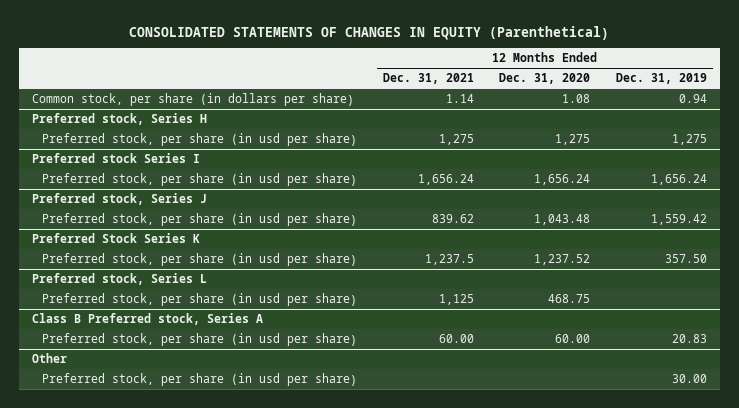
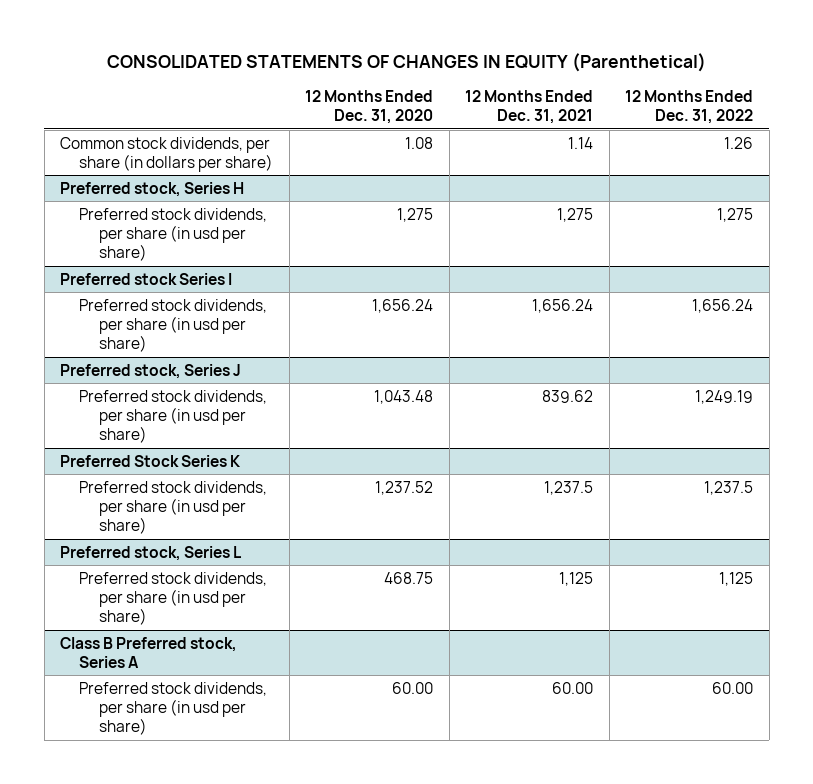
- | 12 Months Ended Dec. 31, 2021 | 12 Months Ended Dec. 31, 2020 | 12 Months Ended Dec. 31, 2019
+ | 12 Months Ended Dec. 31, 2020 | 12 Months Ended Dec. 31, 2021 | 12 Months Ended Dec. 31, 2022
- Common stock, per share (in dollars per share) | 1.14 | 1.08 | 0.94
+ Common stock dividends, per share (in dollars per share) | 1.08 | 1.14 | 1.26
@ Preferred stock, Series H
- Preferred stock, per share (in usd per share) | 1,275 | 1,275 | 1,275
+ Preferred stock dividends, per share (in usd per share) | 1,275 | 1,275 | 1,275
@ Preferred stock Series I
- Preferred stock, per share (in usd per share) | 1,656.24 | 1,656.24 | 1,656.24
+ Preferred stock dividends, per share (in usd per share) | 1,656.24 | 1,656.24 | 1,656.24
@ Preferred stock, Series J
- Preferred stock, per share (in usd per share) | 839.62 | 1,043.48 | 1,559.42
+ Preferred stock dividends, per share (in usd per share) | 1,043.48 | 839.62 | 1,249.19
@ Preferred Stock Series K
- Preferred stock, per share (in usd per share) | 1,237.5 | 1,237.52 | 357.50
+ Preferred stock dividends, per share (in usd per share) | 1,237.52 | 1,237.5 | 1,237.5
@ Preferred stock, Series L
- Preferred stock, per share (in usd per share) | 1,125 | 468.75 |
+ Preferred stock dividends, per share (in usd per share) | 468.75 | 1,125 | 1,125
@ Class B Preferred stock, Series A
- Preferred stock, per share (in usd per share) | 60.00 | 60.00 | 20.83
- Other
- Preferred stock, per share (in usd per share) | | | 30.00
@ Class B Preferred stock, Series A
+ Preferred stock dividends, per share (in usd per share) | 60.00 | 60.00 | 60.00

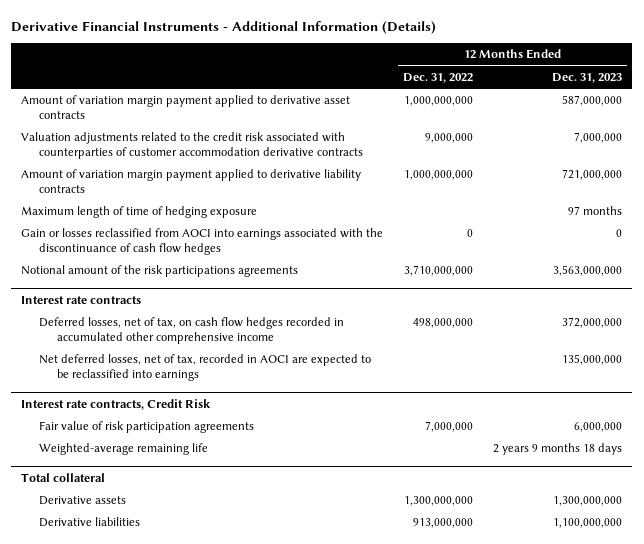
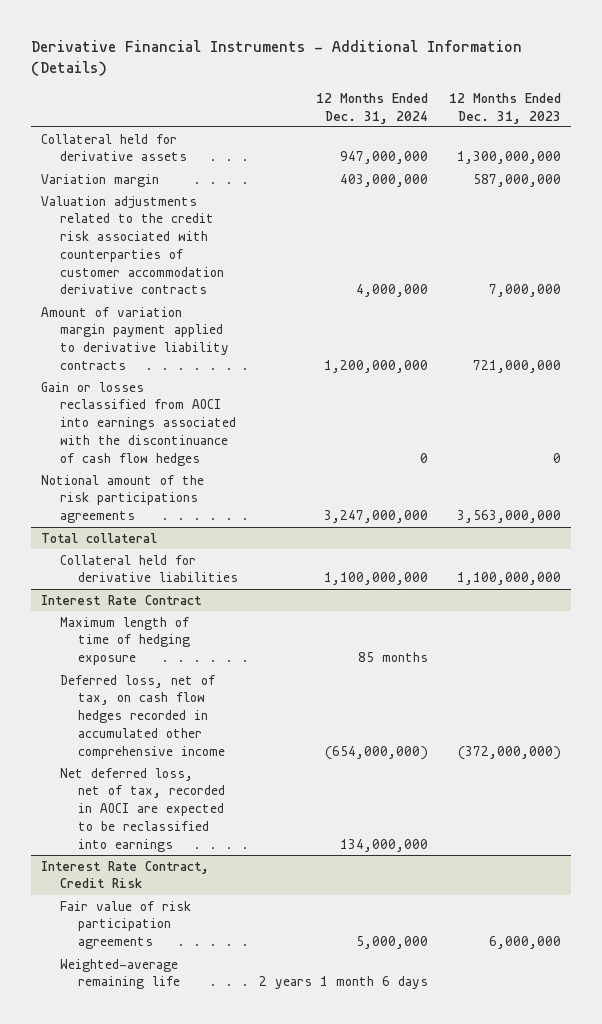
- | 12 Months Ended Dec. 31, 2022 | 12 Months Ended Dec. 31, 2023
+ | 12 Months Ended Dec. 31, 2024 | 12 Months Ended Dec. 31, 2023
- Amount of variation margin payment applied to derivative asset contracts | 1,000,000,000 | 587,000,000
+ Collateral held for derivative assets | 947,000,000 | 1,300,000,000
+ Variation margin | 403,000,000 | 587,000,000
- Maximum length of time of hedging exposure | | 97 months
- Interest rate contracts
- Deferred losses, net of tax, on cash flow hedges recorded in accumulated other comprehensive income | 498,000,000 | 372,000,000
- Net deferred losses, net of tax, recorded in AOCI are expected to be reclassified into earnings | | 135,000,000
- Interest rate contracts, Credit Risk
- Fair value of risk participation agreements | 7,000,000 | 6,000,000
- Weighted-average remaining life | | 2 years 9 months 18 days
@ Total collateral
- Derivative assets | 1,300,000,000 | 1,300,000,000
- Derivative liabilities | 913,000,000 | 1,100,000,000
+ Collateral held for derivative liabilities | 1,100,000,000 | 1,100,000,000
+ Interest Rate Contract
+ Maximum length of time of hedging exposure | 85 months |
+ Deferred loss, net of tax, on cash flow hedges recorded in accumulated other comprehensive income | (654,000,000) | (372,000,000)
+ Net deferred loss, net of tax, recorded in AOCI are expected to be reclassified into earnings | 134,000,000 |
+ Interest Rate Contract, Credit Risk
+ Fair value of risk participation agreements | 5,000,000 | 6,000,000
+ Weighted-average remaining life | 2 years 1 month 6 days |

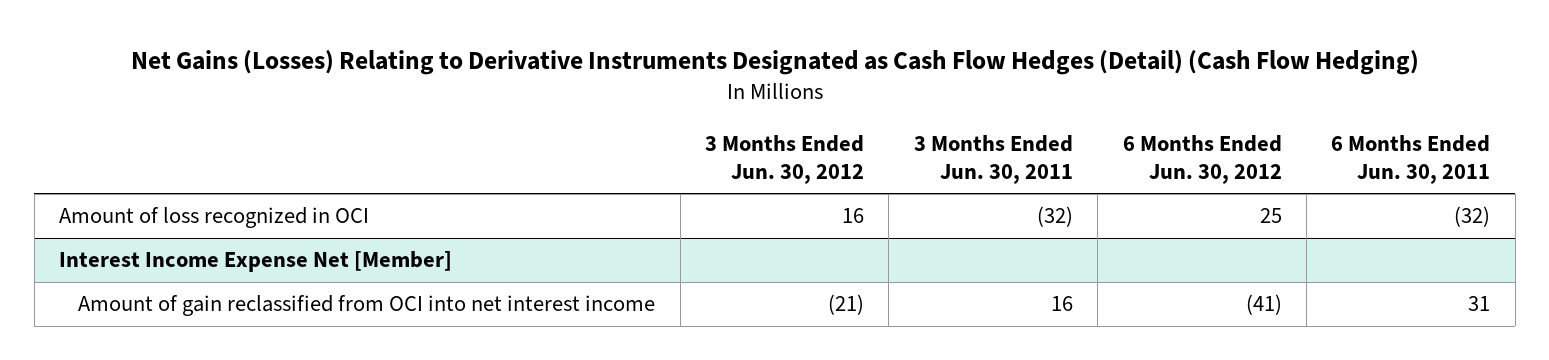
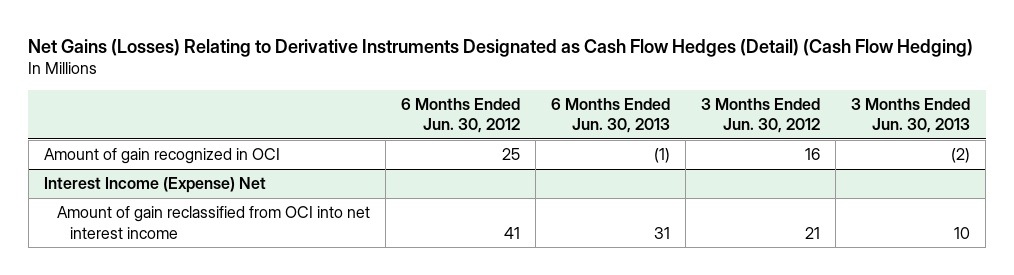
- | 3 Months Ended Jun. 30, 2012 | 3 Months Ended Jun. 30, 2011 | 6 Months Ended Jun. 30, 2012 | 6 Months Ended Jun. 30, 2011
+ | 6 Months Ended Jun. 30, 2012 | 6 Months Ended Jun. 30, 2013 | 3 Months Ended Jun. 30, 2012 | 3 Months Ended Jun. 30, 2013
- Amount of loss recognized in OCI | 16 | (32) | 25 | (32)
- Interest Income Expense Net [Member]
- Amount of gain reclassified from OCI into net interest income | (21) | 16 | (41) | 31
+ Amount of gain recognized in OCI | 25 | (1) | 16 | (2)
+ Interest Income (Expense) Net
+ Amount of gain reclassified from OCI into net interest income | 41 | 31 | 21 | 10

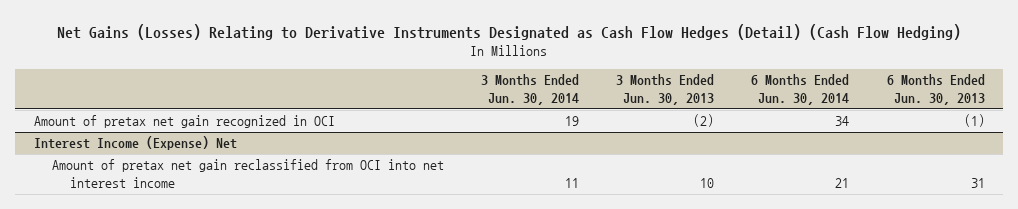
- | 6 Months Ended Jun. 30, 2012 | 6 Months Ended Jun. 30, 2013 | 3 Months Ended Jun. 30, 2012 | 3 Months Ended Jun. 30, 2013
+ | 3 Months Ended Jun. 30, 2014 | 3 Months Ended Jun. 30, 2013 | 6 Months Ended Jun. 30, 2014 | 6 Months Ended Jun. 30, 2013
- Amount of gain recognized in OCI | 25 | (1) | 16 | (2)
+ Amount of pretax net gain recognized in OCI | 19 | (2) | 34 | (1)
@ Interest Income (Expense) Net
- Amount of gain reclassified from OCI into net interest income | 41 | 31 | 21 | 10
+ Amount of pretax net gain reclassified from OCI into net interest income | 11 | 10 | 21 | 31

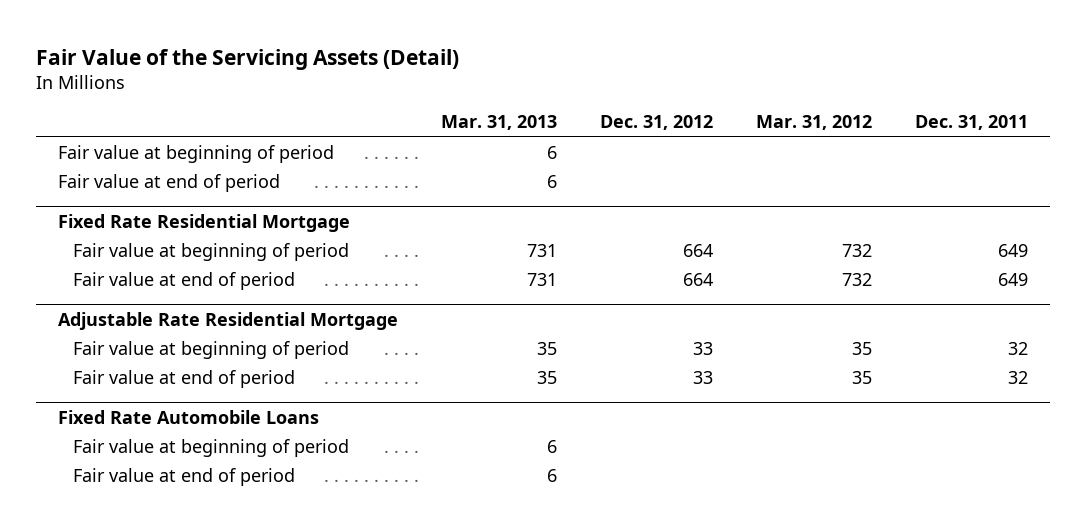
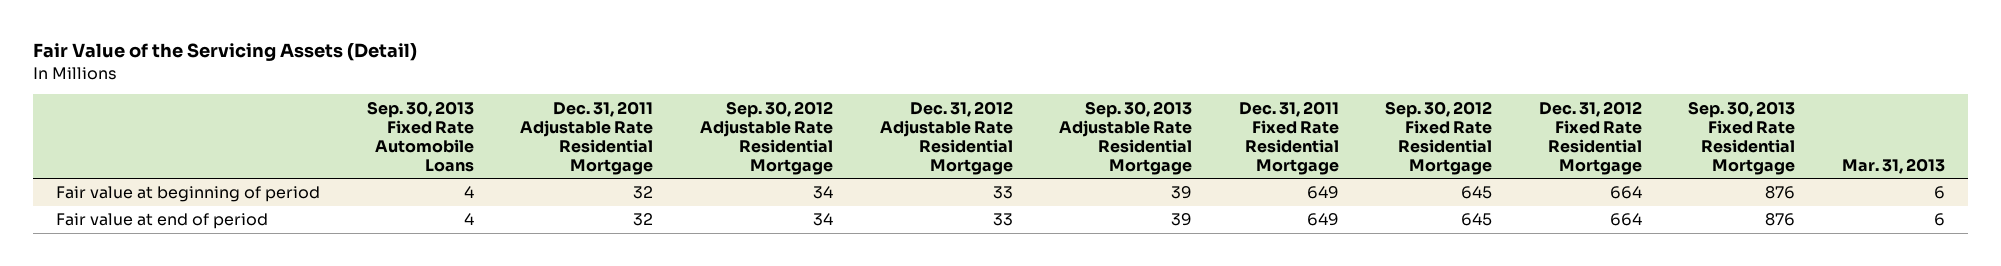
- | Mar. 31, 2013 | Dec. 31, 2012 | Mar. 31, 2012 | Dec. 31, 2011
+ | Sep. 30, 2013 Fixed Rate Automobile Loans | Dec. 31, 2011 Adjustable Rate Residential Mortgage | Sep. 30, 2012 Adjustable Rate Residential Mortgage | Dec. 31, 2012 Adjustable Rate Residential Mortgage | Sep. 30, 2013 Adjustable Rate Residential Mortgage | Dec. 31, 2011 Fixed Rate Residential Mortgage | Sep. 30, 2012 Fixed Rate Residential Mortgage | Dec. 31, 2012 Fixed Rate Residential Mortgage | Sep. 30, 2013 Fixed Rate Residential Mortgage | Mar. 31, 2013
- Fixed Rate Residential Mortgage
- Fair value at beginning of period | 731 | 664 | 732 | 649
- Fair value at end of period | 731 | 664 | 732 | 649
- Adjustable Rate Residential Mortgage
- Fair value at beginning of period | 35 | 33 | 35 | 32
- Fair value at end of period | 35 | 33 | 35 | 32
- Fixed Rate Automobile Loans
- Fair value at beginning of period | 6 | | |
- Fair value at end of period | 6 | | |

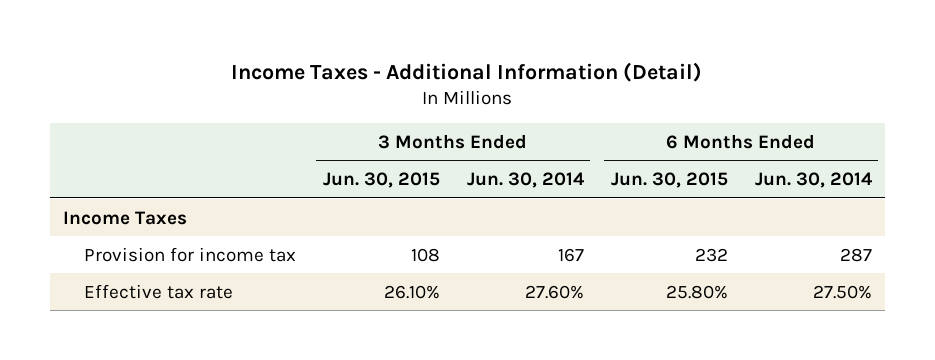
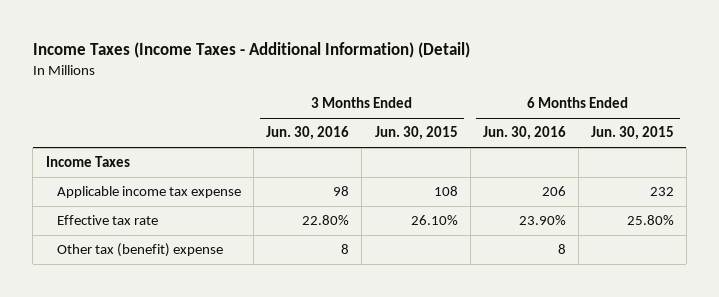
- Income Taxes - Additional Information (Detail)
+ Income Taxes (Income Taxes - Additional Information) (Detail)
- | 3 Months Ended Jun. 30, 2015 | 3 Months Ended Jun. 30, 2014 | 6 Months Ended Jun. 30, 2015 | 6 Months Ended Jun. 30, 2014
+ | 3 Months Ended Jun. 30, 2016 | 3 Months Ended Jun. 30, 2015 | 6 Months Ended Jun. 30, 2016 | 6 Months Ended Jun. 30, 2015
- Provision for income tax | 108 | 167 | 232 | 287
+ Applicable income tax expense | 98 | 108 | 206 | 232
+ Other tax (benefit) expense | 8 | | 8 |

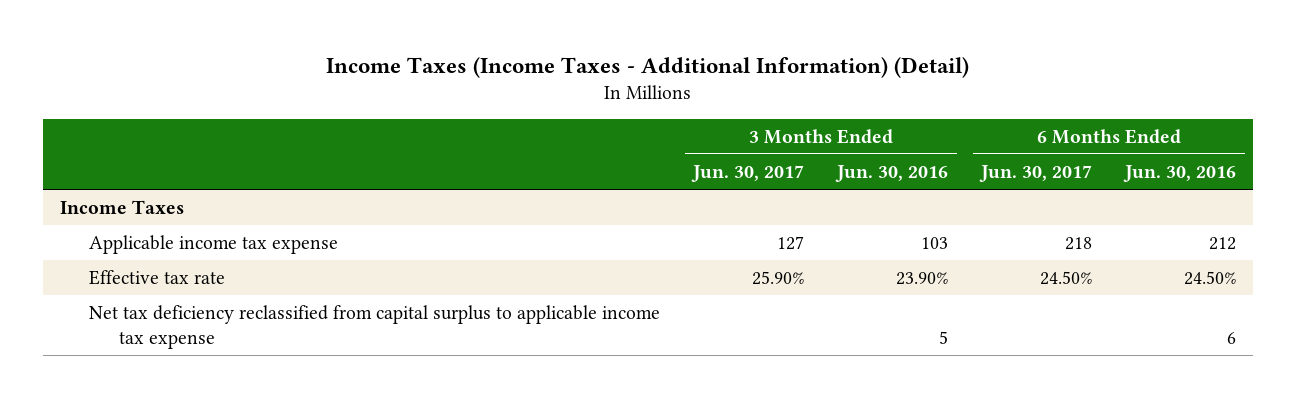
- | 3 Months Ended Jun. 30, 2016 | 3 Months Ended Jun. 30, 2015 | 6 Months Ended Jun. 30, 2016 | 6 Months Ended Jun. 30, 2015
+ | 3 Months Ended Jun. 30, 2017 | 3 Months Ended Jun. 30, 2016 | 6 Months Ended Jun. 30, 2017 | 6 Months Ended Jun. 30, 2016
- Applicable income tax expense | 98 | 108 | 206 | 232
- Effective tax rate | 22.80% | 26.10% | 23.90% | 25.80%
- Other tax (benefit) expense | 8 | | 8 |
+ Applicable income tax expense | 127 | 103 | 218 | 212
+ Effective tax rate | 25.90% | 23.90% | 24.50% | 24.50%
+ Net tax deficiency reclassified from capital surplus to applicable income tax expense | | 5 | | 6

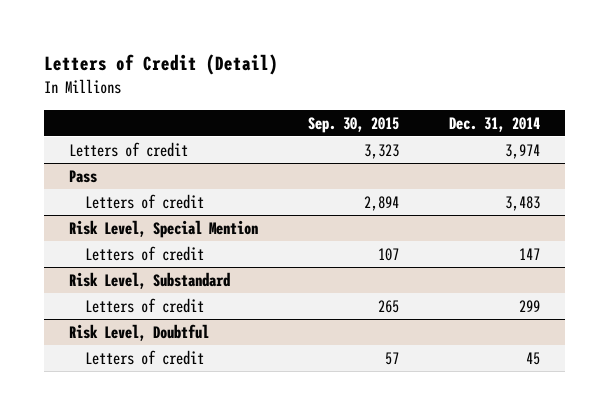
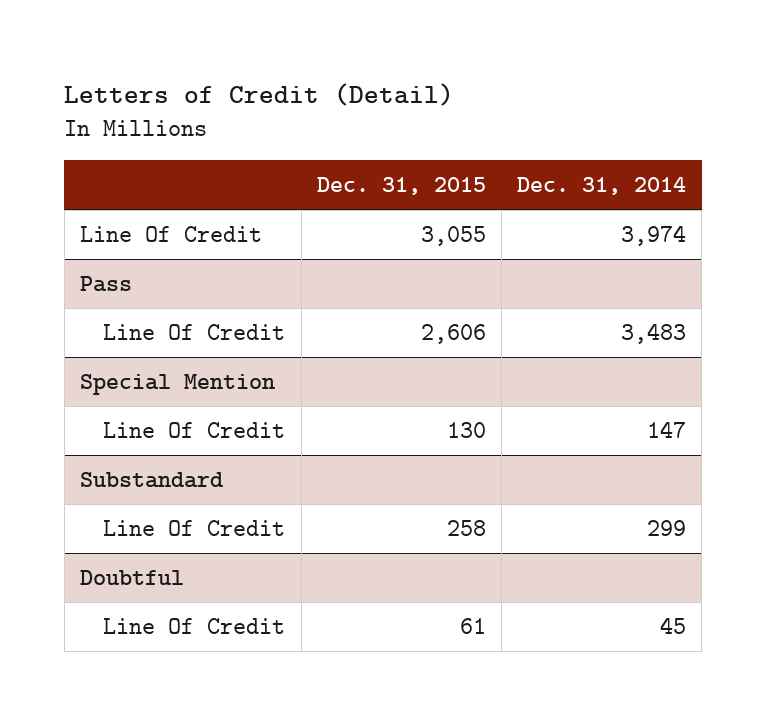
- | Sep. 30, 2015 | Dec. 31, 2014
+ | Dec. 31, 2015 | Dec. 31, 2014
- Letters of credit | 3,323 | 3,974
+ Line Of Credit | 3,055 | 3,974
@ Pass
- Letters of credit | 2,894 | 3,483
- Risk Level, Special Mention
- Letters of credit | 107 | 147
- Risk Level, Substandard
- Letters of credit | 265 | 299
- Risk Level, Doubtful
- Letters of credit | 57 | 45
@ Pass
+ Line Of Credit | 2,606 | 3,483
+ Special Mention
+ Line Of Credit | 130 | 147
+ Substandard
+ Line Of Credit | 258 | 299
+ Doubtful
+ Line Of Credit | 61 | 45

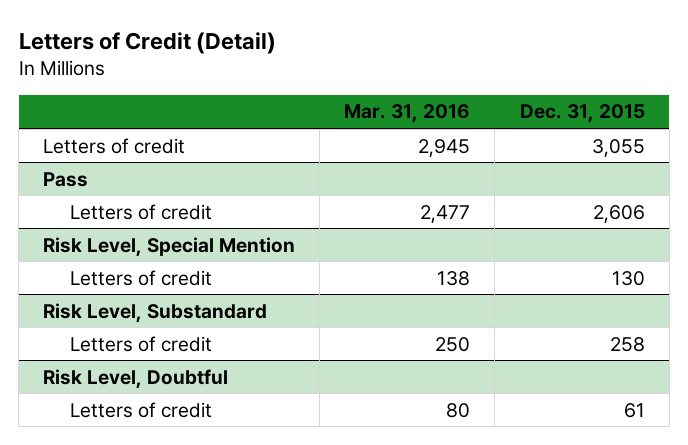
- | Dec. 31, 2015 | Dec. 31, 2014
+ | Mar. 31, 2016 | Dec. 31, 2015
- Line Of Credit | 3,055 | 3,974
+ Letters of credit | 2,945 | 3,055
@ Pass
- Line Of Credit | 2,606 | 3,483
- Special Mention
- Line Of Credit | 130 | 147
- Substandard
- Line Of Credit | 258 | 299
- Doubtful
- Line Of Credit | 61 | 45
@ Pass
+ Letters of credit | 2,477 | 2,606
+ Risk Level, Special Mention
+ Letters of credit | 138 | 130
+ Risk Level, Substandard
+ Letters of credit | 250 | 258
+ Risk Level, Doubtful
+ Letters of credit | 80 | 61

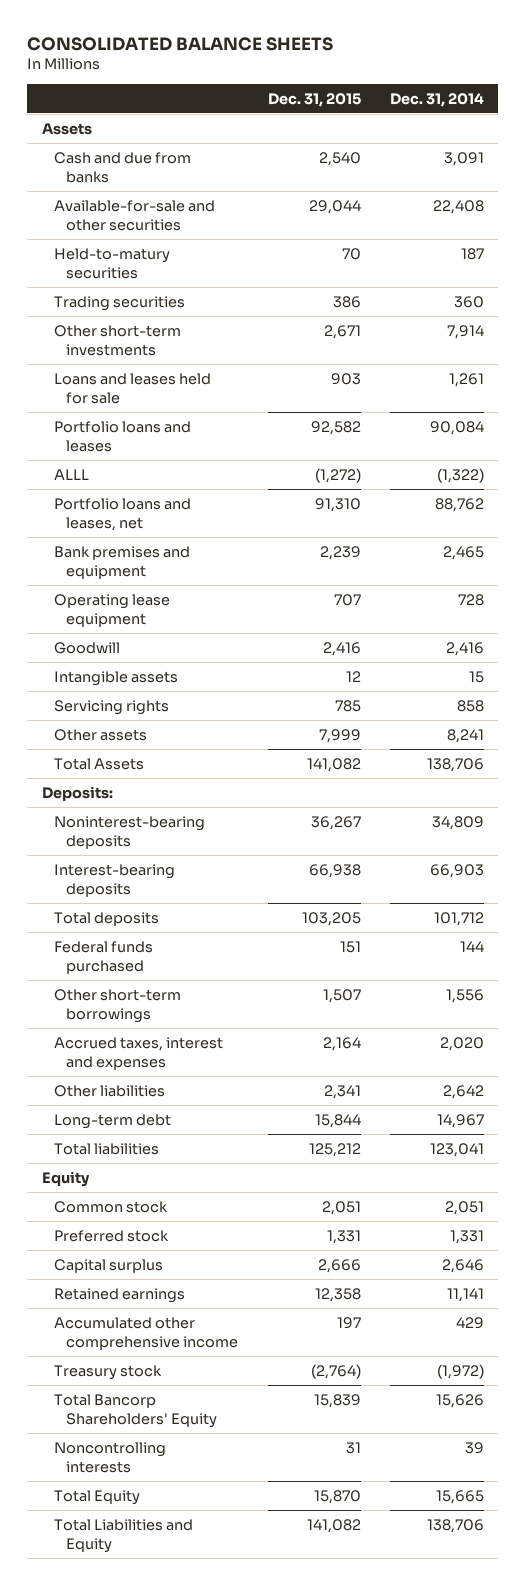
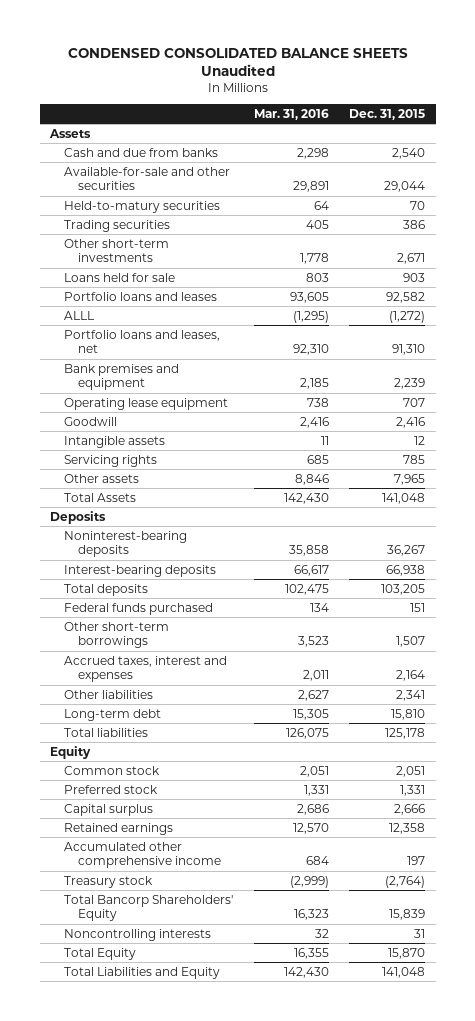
- CONSOLIDATED BALANCE SHEETS
+ CONDENSED CONSOLIDATED BALANCE SHEETS Unaudited
- | Dec. 31, 2015 | Dec. 31, 2014
+ | Mar. 31, 2016 | Dec. 31, 2015
- Loans and leases held for sale | 903 | 1,261
+ Loans held for sale | 803 | 903
- Other assets | 7,999 | 8,241
- Total Assets | 141,082 | 138,706
- Deposits:
+ Other assets | 8,846 | 7,965
+ Total Assets | 142,430 | 141,048
+ Deposits
- Long-term debt | 15,844 | 14,967
- Total liabilities | 125,212 | 123,041
+ Long-term debt | 15,305 | 15,810
+ Total liabilities | 126,075 | 125,178
- Total Liabilities and Equity | 141,082 | 138,706
+ Total Liabilities and Equity | 142,430 | 141,048

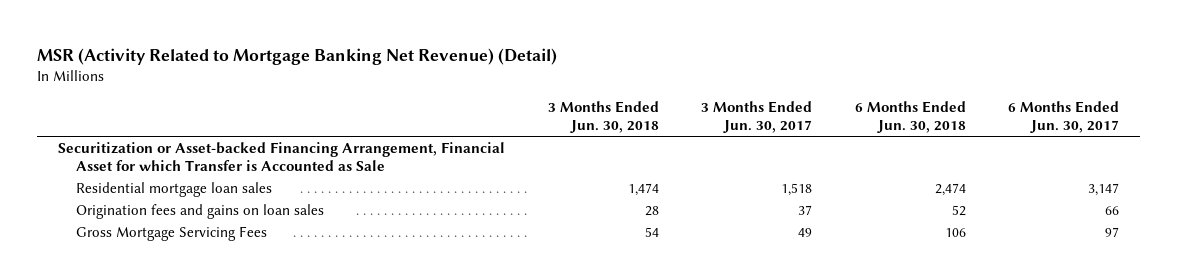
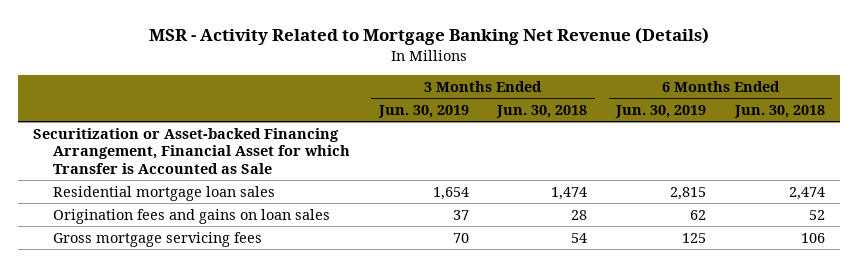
- MSR (Activity Related to Mortgage Banking Net Revenue) (Detail)
+ MSR - Activity Related to Mortgage Banking Net Revenue (Details)
- | 3 Months Ended Jun. 30, 2018 | 3 Months Ended Jun. 30, 2017 | 6 Months Ended Jun. 30, 2018 | 6 Months Ended Jun. 30, 2017
+ | 3 Months Ended Jun. 30, 2019 | 3 Months Ended Jun. 30, 2018 | 6 Months Ended Jun. 30, 2019 | 6 Months Ended Jun. 30, 2018
- Gross Mortgage Servicing Fees | 54 | 49 | 106 | 97
+ Gross mortgage servicing fees | 70 | 54 | 125 | 106

